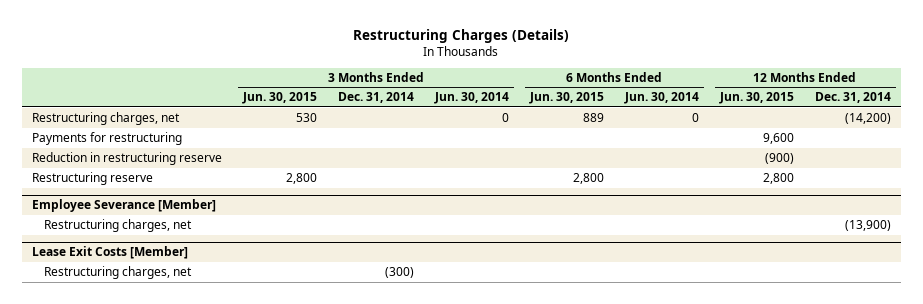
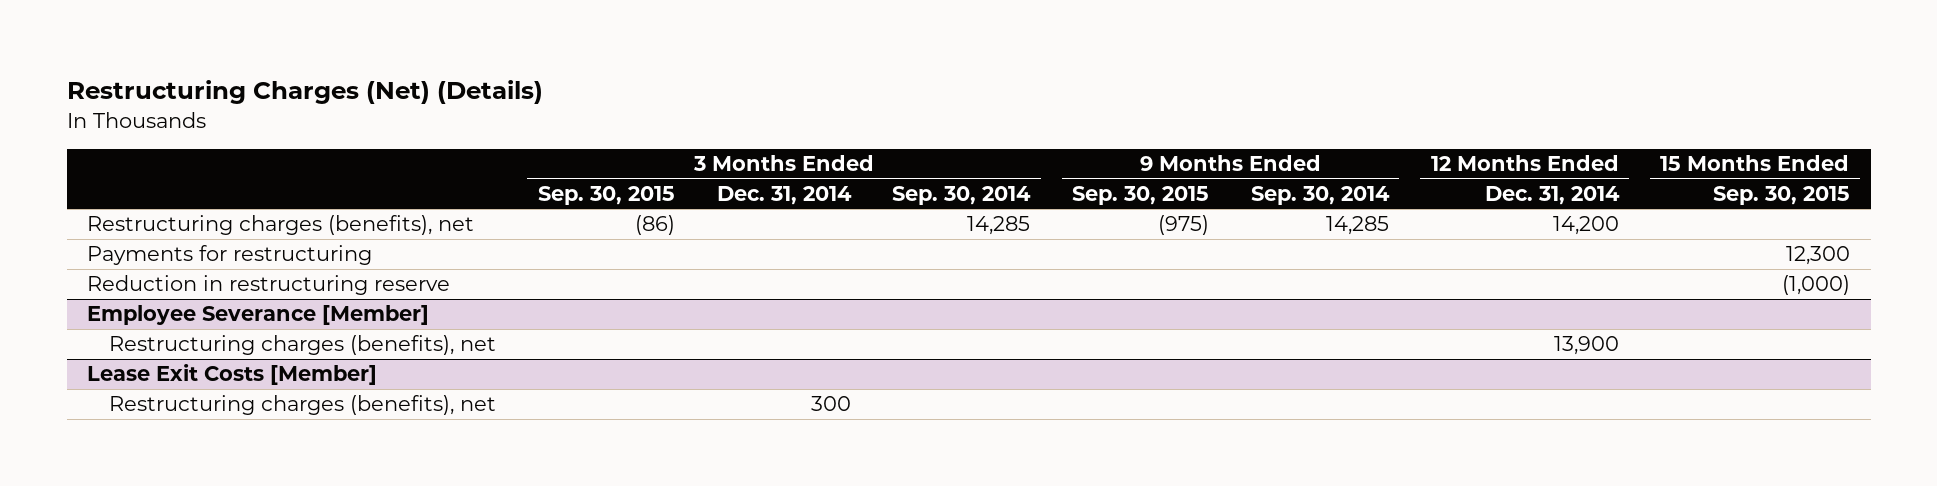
- Restructuring Charges (Details)
+ Restructuring Charges (Net) (Details)
- | 3 Months Ended Jun. 30, 2015 | 3 Months Ended Dec. 31, 2014 | 3 Months Ended Jun. 30, 2014 | 6 Months Ended Jun. 30, 2015 | 6 Months Ended Jun. 30, 2014 | 12 Months Ended Jun. 30, 2015 | 12 Months Ended Dec. 31, 2014
+ | 3 Months Ended Sep. 30, 2015 | 3 Months Ended Dec. 31, 2014 | 3 Months Ended Sep. 30, 2014 | 9 Months Ended Sep. 30, 2015 | 9 Months Ended Sep. 30, 2014 | 12 Months Ended Dec. 31, 2014 | 15 Months Ended Sep. 30, 2015
- Restructuring charges, net | 530 | | 0 | 889 | 0 | | (14,200)
+ Restructuring charges (benefits), net | (86) | | 14,285 | (975) | 14,285 | 14,200 |
- Restructuring reserve | 2,800 | | | 2,800 | | 2,800 |
@ Employee Severance [Member]
- Restructuring charges, net | | | | | | | (13,900)
+ Restructuring charges (benefits), net | | | | | | 13,900 |
@ Lease Exit Costs [Member]
- Restructuring charges, net | | (300) | | | | |
+ Restructuring charges (benefits), net | | 300 | | | | |

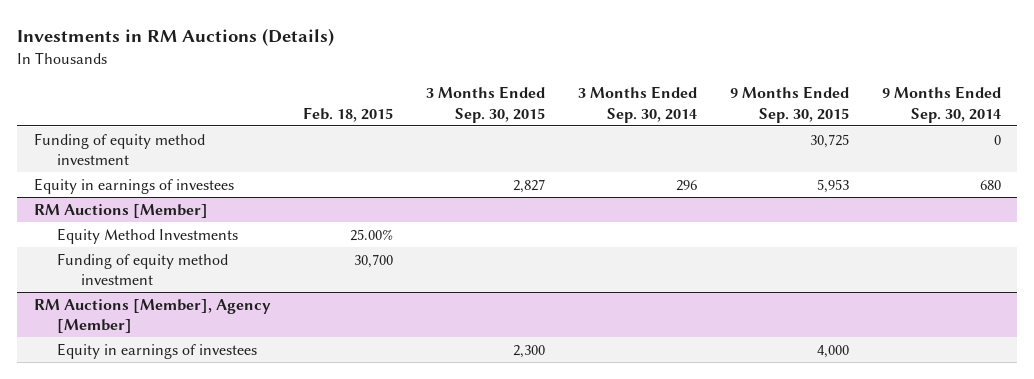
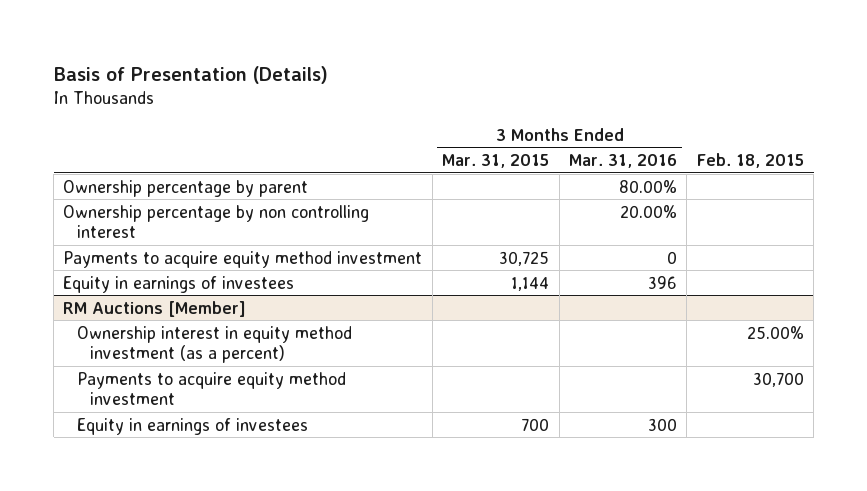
- Investments in RM Auctions (Details)
+ Basis of Presentation (Details)
- | Feb. 18, 2015 | 3 Months Ended Sep. 30, 2015 | 3 Months Ended Sep. 30, 2014 | 9 Months Ended Sep. 30, 2015 | 9 Months Ended Sep. 30, 2014
+ | 3 Months Ended Mar. 31, 2015 | 3 Months Ended Mar. 31, 2016 | Feb. 18, 2015
- Funding of equity method investment | | | | 30,725 | 0
+ Ownership percentage by parent | | 80.00% |
+ Ownership percentage by non controlling interest | | 20.00% |
+ Payments to acquire equity method investment | 30,725 | 0 |
@ RM Auctions [Member]
- Equity Method Investments | 25.00% | | | |
- Funding of equity method investment | 30,700 | | | |
- RM Auctions [Member], Agency [Member]
- Equity in earnings of investees | | 2,300 | | 4,000 |
@ RM Auctions [Member]
+ Ownership interest in equity method investment (as a percent) | | | 25.00%
+ Payments to acquire equity method investment | | | 30,700
+ Equity in earnings of investees | 700 | 300 |

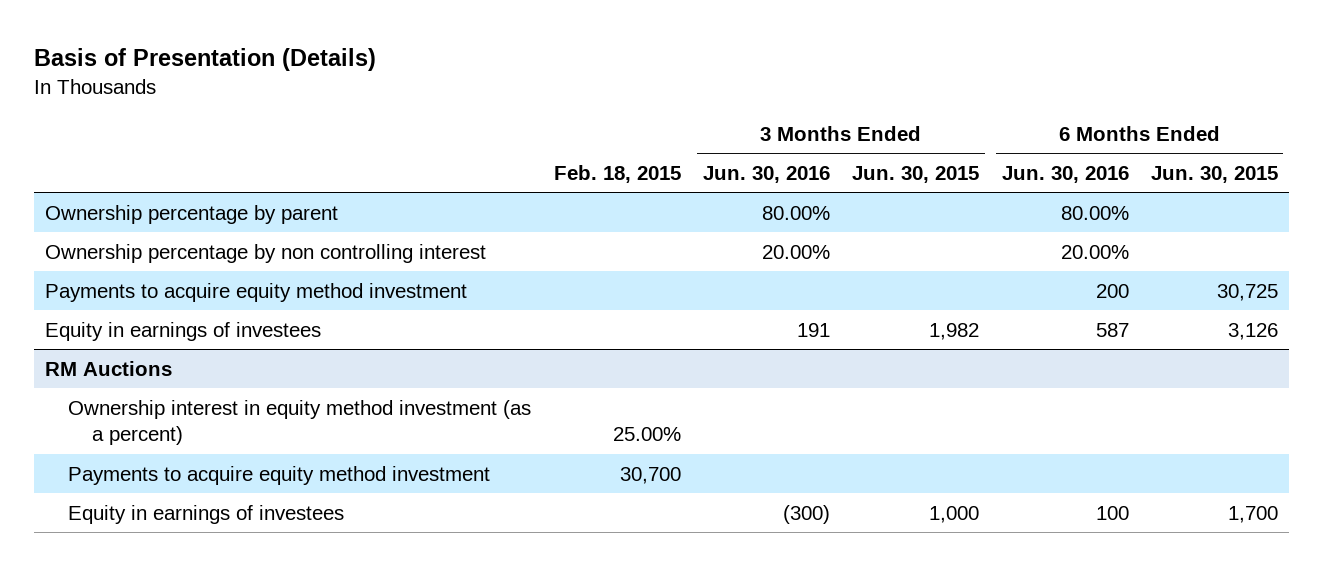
- | 3 Months Ended Mar. 31, 2015 | 3 Months Ended Mar. 31, 2016 | Feb. 18, 2015
+ | Feb. 18, 2015 | 3 Months Ended Jun. 30, 2016 | 3 Months Ended Jun. 30, 2015 | 6 Months Ended Jun. 30, 2016 | 6 Months Ended Jun. 30, 2015
- RM Auctions [Member]
+ RM Auctions

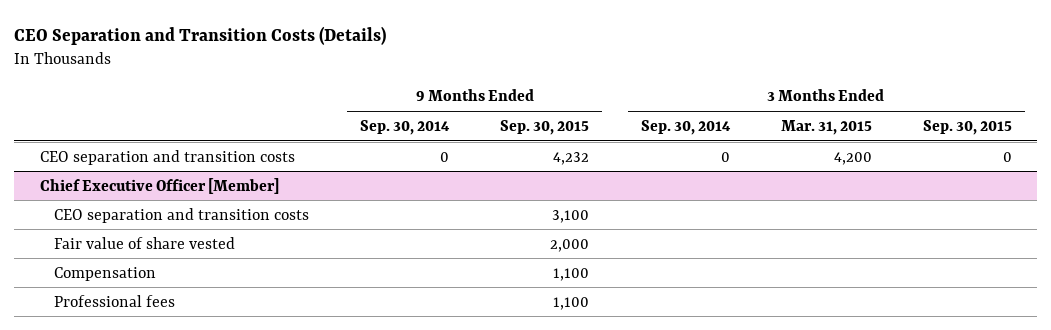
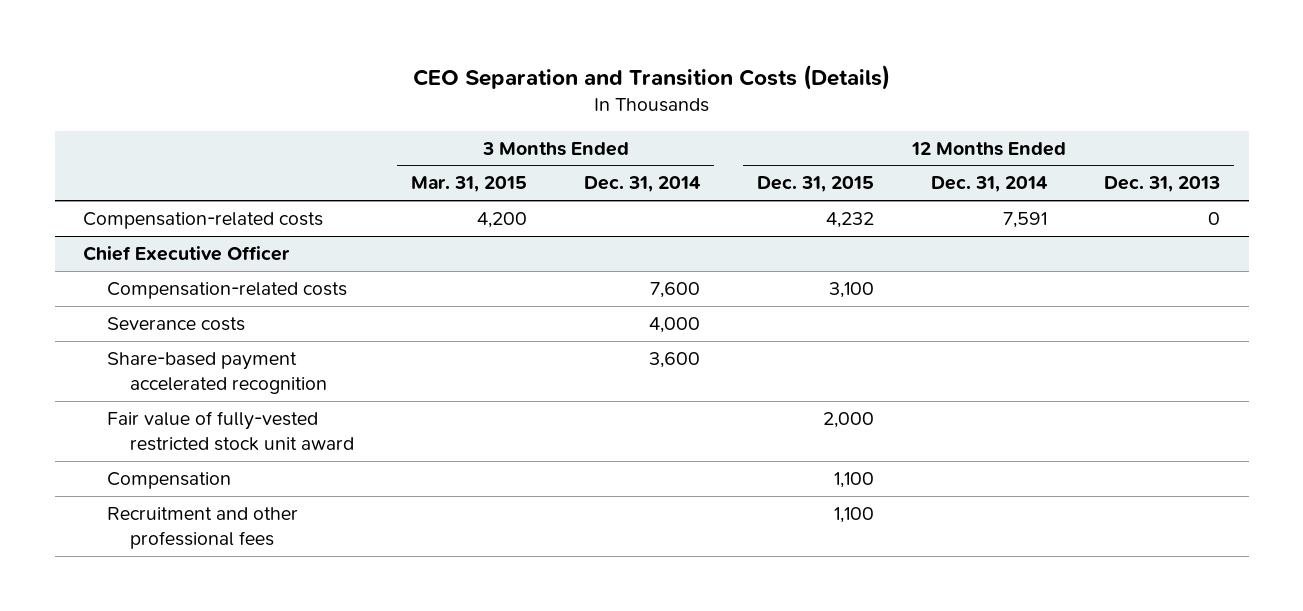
- | 9 Months Ended Sep. 30, 2014 | 9 Months Ended Sep. 30, 2015 | 3 Months Ended Sep. 30, 2014 | 3 Months Ended Mar. 31, 2015 | 3 Months Ended Sep. 30, 2015
+ | 3 Months Ended Mar. 31, 2015 | 3 Months Ended Dec. 31, 2014 | 12 Months Ended Dec. 31, 2015 | 12 Months Ended Dec. 31, 2014 | 12 Months Ended Dec. 31, 2013
- CEO separation and transition costs | 0 | 4,232 | 0 | 4,200 | 0
- Chief Executive Officer [Member]
- CEO separation and transition costs | | 3,100 | | |
- Fair value of share vested | | 2,000 | | |
+ Compensation-related costs | 4,200 | | 4,232 | 7,591 | 0
+ Chief Executive Officer
+ Compensation-related costs | | 7,600 | 3,100 | |
+ Severance costs | | 4,000 | | |
+ Share-based payment accelerated recognition | | 3,600 | | |
+ Fair value of fully-vested restricted stock unit award | | | 2,000 | |
- Professional fees | | 1,100 | | |
+ Recruitment and other professional fees | | | 1,100 | |

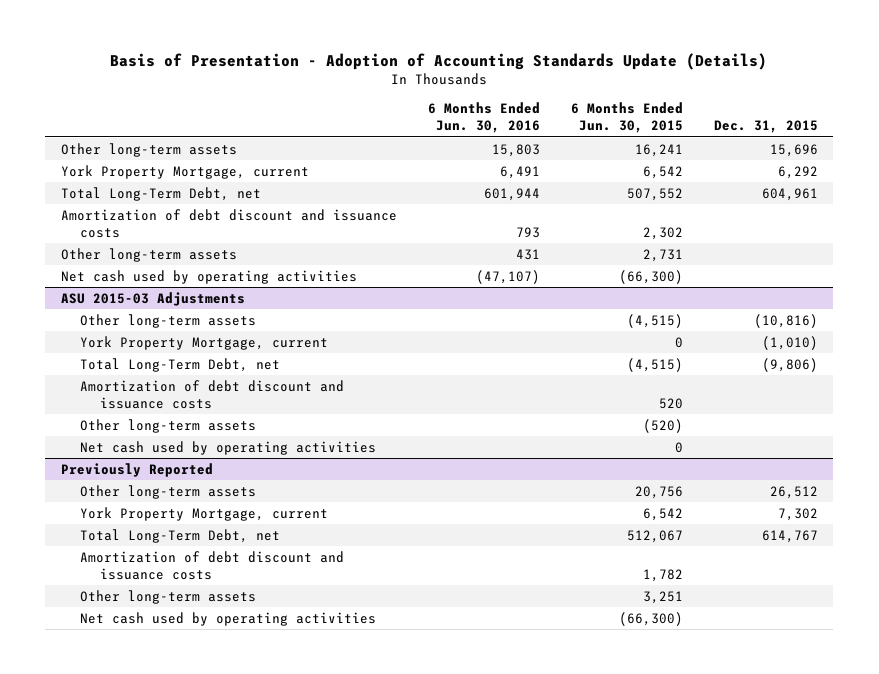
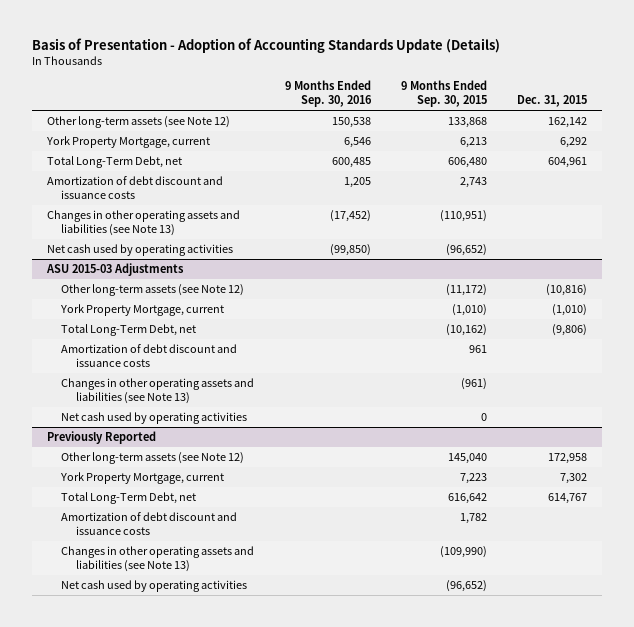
- | 6 Months Ended Jun. 30, 2016 | 6 Months Ended Jun. 30, 2015 | Dec. 31, 2015
+ | 9 Months Ended Sep. 30, 2016 | 9 Months Ended Sep. 30, 2015 | Dec. 31, 2015
- Other long-term assets | 15,803 | 16,241 | 15,696
+ Other long-term assets (see Note 12) | 150,538 | 133,868 | 162,142
- Other long-term assets | 431 | 2,731 |
+ Changes in other operating assets and liabilities (see Note 13) | (17,452) | (110,951) |
@ ASU 2015-03 Adjustments
- Other long-term assets | | (4,515) | (10,816)
+ Other long-term assets (see Note 12) | | (11,172) | (10,816)
- Other long-term assets | | (520) |
+ Changes in other operating assets and liabilities (see Note 13) | | (961) |
@ Previously Reported
- Other long-term assets | | 20,756 | 26,512
+ Other long-term assets (see Note 12) | | 145,040 | 172,958
- Other long-term assets | | 3,251 |
+ Changes in other operating assets and liabilities (see Note 13) | | (109,990) |

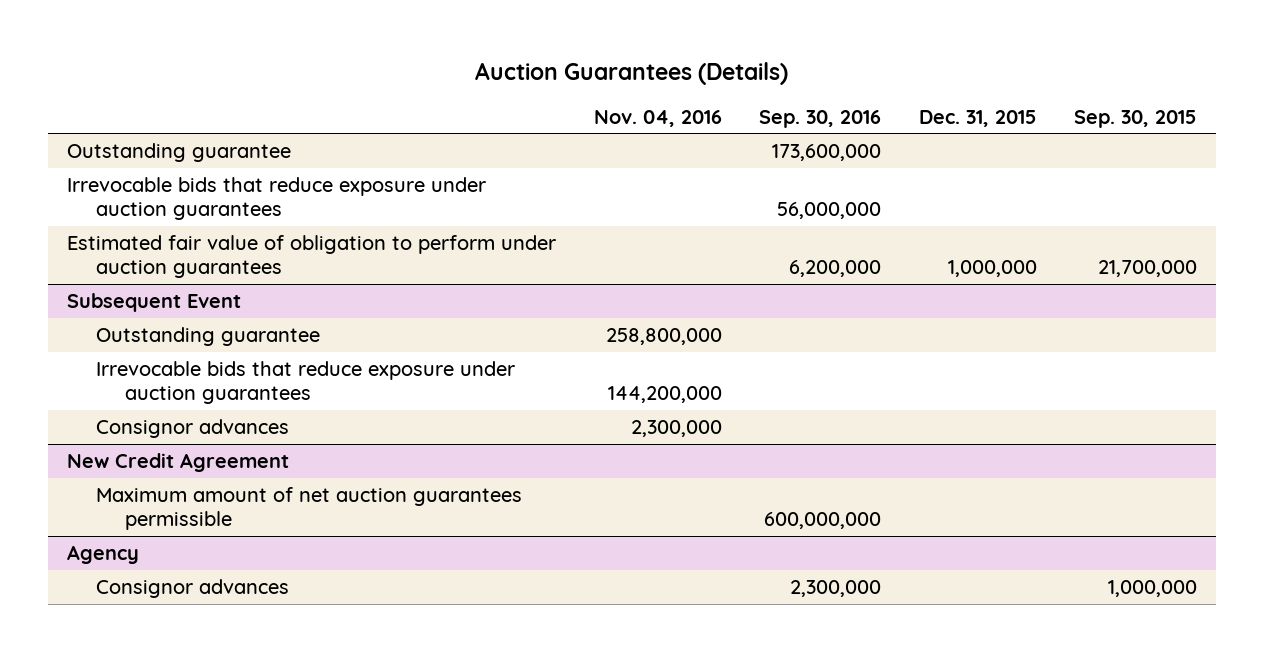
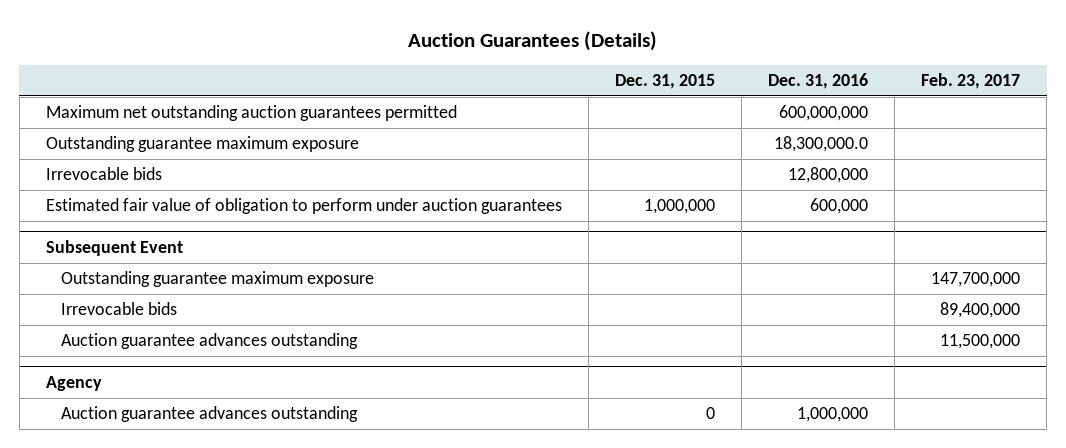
- | Nov. 04, 2016 | Sep. 30, 2016 | Dec. 31, 2015 | Sep. 30, 2015
+ | Dec. 31, 2015 | Dec. 31, 2016 | Feb. 23, 2017
- Outstanding guarantee | | 173,600,000 | |
- Irrevocable bids that reduce exposure under auction guarantees | | 56,000,000 | |
+ Maximum net outstanding auction guarantees permitted | | 600,000,000 |
+ Outstanding guarantee maximum exposure | | 18,300,000.0 |
+ Irrevocable bids | | 12,800,000 |
@ Subsequent Event
- Outstanding guarantee | 258,800,000 | | |
- Irrevocable bids that reduce exposure under auction guarantees | 144,200,000 | | |
- Consignor advances | 2,300,000 | | |
- New Credit Agreement
- Maximum amount of net auction guarantees permissible | | 600,000,000 | |
@ Subsequent Event
+ Outstanding guarantee maximum exposure | | | 147,700,000
+ Irrevocable bids | | | 89,400,000
+ Auction guarantee advances outstanding | | | 11,500,000
@ Agency
- Consignor advances | | 2,300,000 | | 1,000,000
+ Auction guarantee advances outstanding | 0 | 1,000,000 |

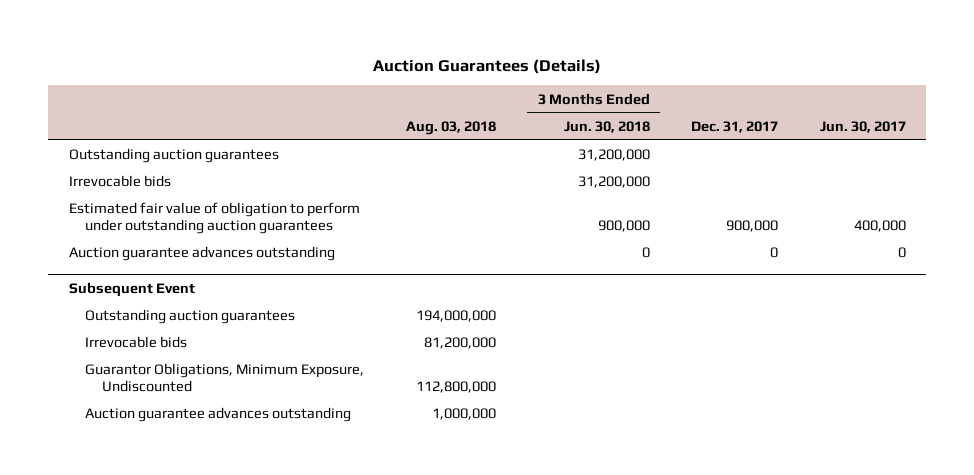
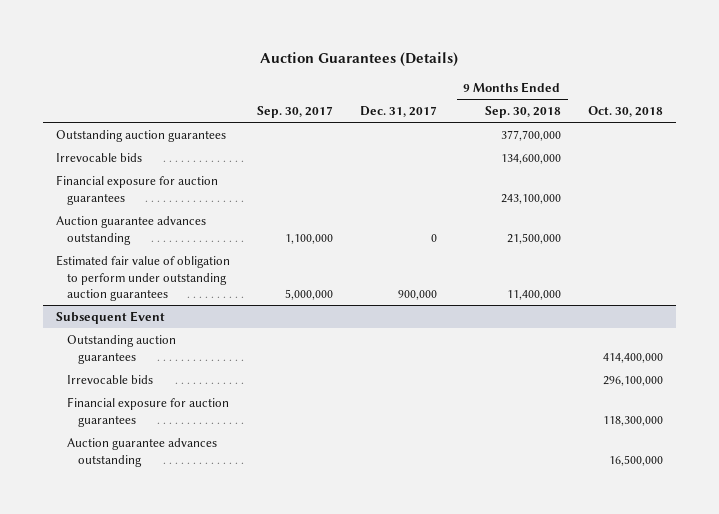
- | Aug. 03, 2018 | 3 Months Ended Jun. 30, 2018 | Dec. 31, 2017 | Jun. 30, 2017
+ | Sep. 30, 2017 | Dec. 31, 2017 | 9 Months Ended Sep. 30, 2018 | Oct. 30, 2018
+ Financial exposure for auction guarantees | | | 243,100,000 |
moved down: Estimated fair value of obligation to perform under outstanding auction guarantees | 5,000,000 | 900,000 | 11,400,000 |
@ Subsequent Event
- Guarantor Obligations, Minimum Exposure, Undiscounted | 112,800,000 | | |
+ Financial exposure for auction guarantees | | | | 118,300,000

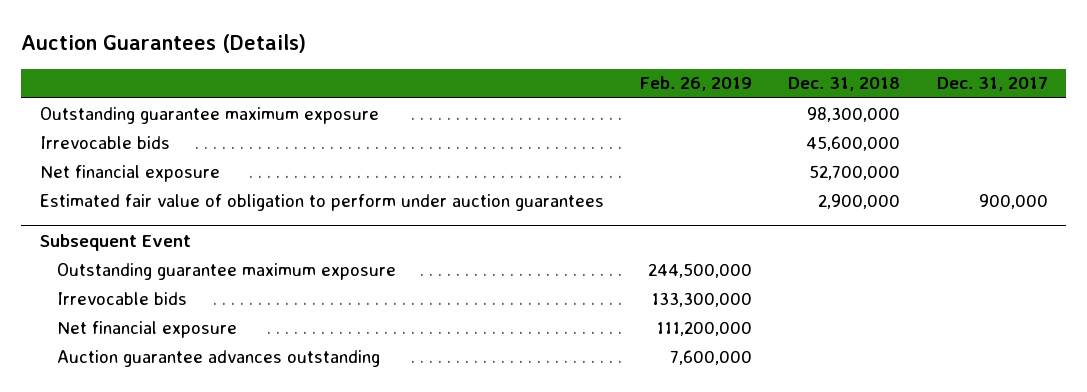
- | Sep. 30, 2017 | Dec. 31, 2017 | 9 Months Ended Sep. 30, 2018 | Oct. 30, 2018
+ | Feb. 26, 2019 | Dec. 31, 2018 | Dec. 31, 2017
- Outstanding auction guarantees | | | 377,700,000 |
+ Outstanding guarantee maximum exposure | | 98,300,000 |
- Financial exposure for auction guarantees | | | 243,100,000 |
- Auction guarantee advances outstanding | 1,100,000 | 0 | 21,500,000 |
- Estimated fair value of obligation to perform under outstanding auction guarantees | 5,000,000 | 900,000 | 11,400,000 |
+ Net financial exposure | | 52,700,000 |
+ Estimated fair value of obligation to perform under auction guarantees | | 2,900,000 | 900,000
@ Subsequent Event
- Outstanding auction guarantees | | | | 414,400,000
+ Outstanding guarantee maximum exposure | 244,500,000 | |
- Financial exposure for auction guarantees | | | | 118,300,000
+ Net financial exposure | 111,200,000 | |

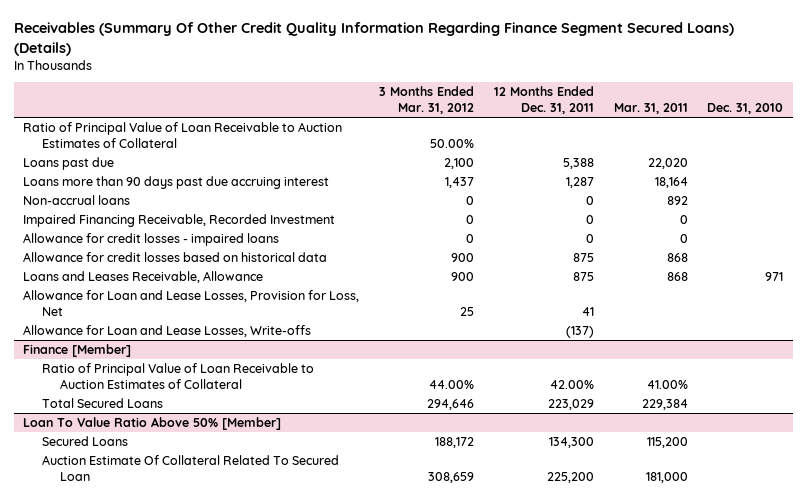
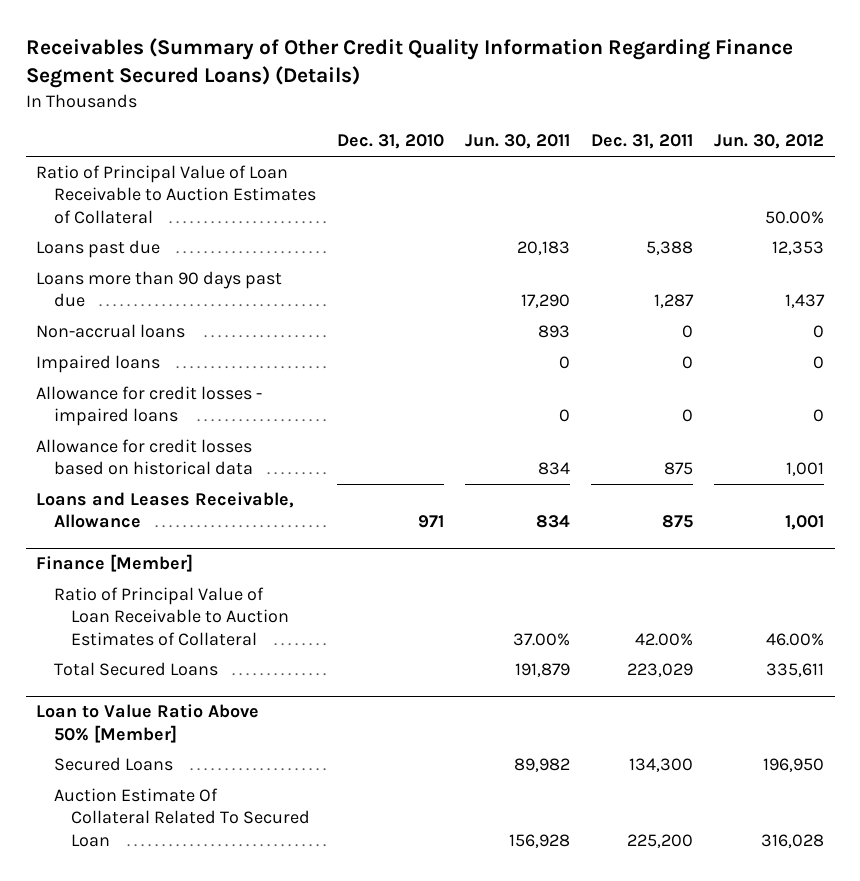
- Receivables (Summary Of Other Credit Quality Information Regarding Finance Segment Secured Loans) (Details)
+ Receivables (Summary of Other Credit Quality Information Regarding Finance Segment Secured Loans) (Details)
- | 3 Months Ended Mar. 31, 2012 | 12 Months Ended Dec. 31, 2011 | Mar. 31, 2011 | Dec. 31, 2010
+ | Dec. 31, 2010 | Jun. 30, 2011 | Dec. 31, 2011 | Jun. 30, 2012
- Loans more than 90 days past due accruing interest | 1,437 | 1,287 | 18,164 |
+ Loans more than 90 days past due | | 17,290 | 1,287 | 1,437
- Impaired Financing Receivable, Recorded Investment | 0 | 0 | 0 |
+ Impaired loans | | 0 | 0 | 0
- Allowance for Loan and Lease Losses, Provision for Loss, Net | 25 | 41 | |
- Allowance for Loan and Lease Losses, Write-offs | | (137) | |
- Loan To Value Ratio Above 50% [Member]
+ Loan to Value Ratio Above 50% [Member]

